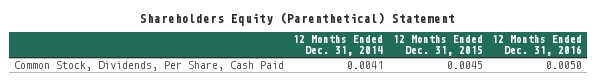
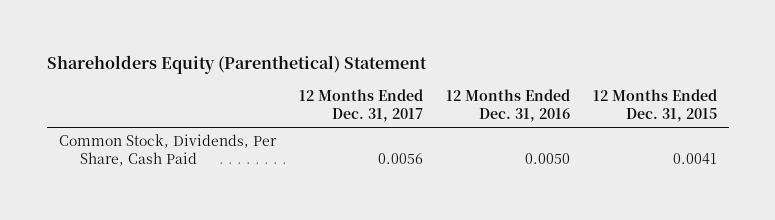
- | 12 Months Ended Dec. 31, 2014 | 12 Months Ended Dec. 31, 2015 | 12 Months Ended Dec. 31, 2016
+ | 12 Months Ended Dec. 31, 2017 | 12 Months Ended Dec. 31, 2016 | 12 Months Ended Dec. 31, 2015
- Common Stock, Dividends, Per Share, Cash Paid | 0.0041 | 0.0045 | 0.0050
+ Common Stock, Dividends, Per Share, Cash Paid | 0.0056 | 0.0050 | 0.0041

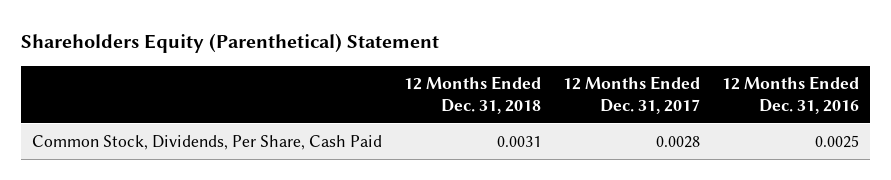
- | 12 Months Ended Dec. 31, 2017 | 12 Months Ended Dec. 31, 2016 | 12 Months Ended Dec. 31, 2015
+ | 12 Months Ended Dec. 31, 2018 | 12 Months Ended Dec. 31, 2017 | 12 Months Ended Dec. 31, 2016
- Common Stock, Dividends, Per Share, Cash Paid | 0.0056 | 0.0050 | 0.0041
+ Common Stock, Dividends, Per Share, Cash Paid | 0.0031 | 0.0028 | 0.0025

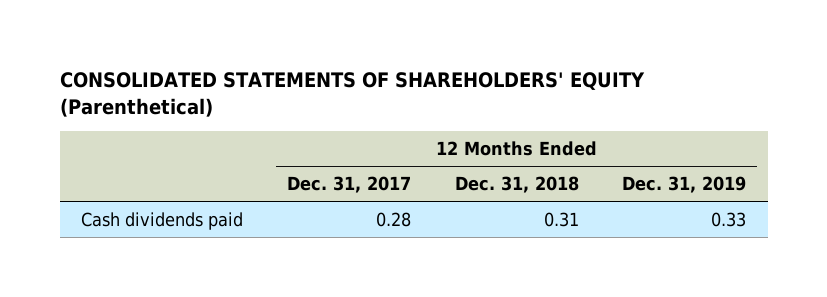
- Shareholders Equity (Parenthetical) Statement
+ CONSOLIDATED STATEMENTS OF SHAREHOLDERS' EQUITY (Parenthetical)
- | 12 Months Ended Dec. 31, 2018 | 12 Months Ended Dec. 31, 2017 | 12 Months Ended Dec. 31, 2016
+ | 12 Months Ended Dec. 31, 2017 | 12 Months Ended Dec. 31, 2018 | 12 Months Ended Dec. 31, 2019
- Common Stock, Dividends, Per Share, Cash Paid | 0.0031 | 0.0028 | 0.0025
+ Cash dividends paid | 0.28 | 0.31 | 0.33

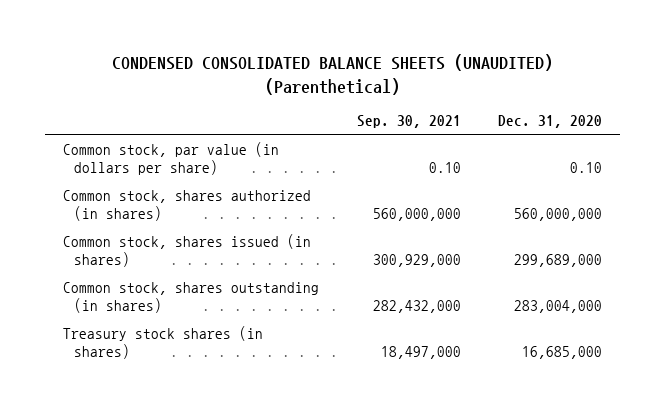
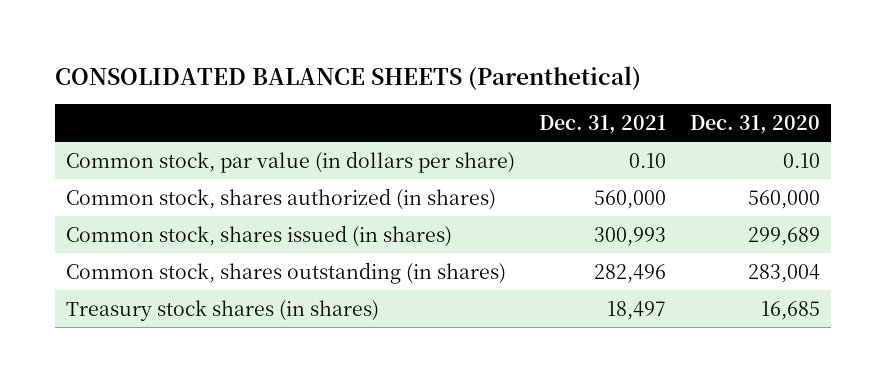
- CONDENSED CONSOLIDATED BALANCE SHEETS (UNAUDITED) (Parenthetical)
+ CONSOLIDATED BALANCE SHEETS (Parenthetical)
- | Sep. 30, 2021 | Dec. 31, 2020
+ | Dec. 31, 2021 | Dec. 31, 2020
- Common stock, shares authorized (in shares) | 560,000,000 | 560,000,000
- Common stock, shares issued (in shares) | 300,929,000 | 299,689,000
- Common stock, shares outstanding (in shares) | 282,432,000 | 283,004,000
- Treasury stock shares (in shares) | 18,497,000 | 16,685,000
+ Common stock, shares authorized (in shares) | 560,000 | 560,000
+ Common stock, shares issued (in shares) | 300,993 | 299,689
+ Common stock, shares outstanding (in shares) | 282,496 | 283,004
+ Treasury stock shares (in shares) | 18,497 | 16,685

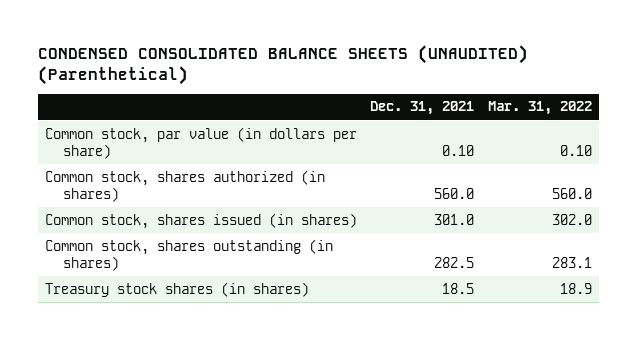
- CONSOLIDATED BALANCE SHEETS (Parenthetical)
+ CONDENSED CONSOLIDATED BALANCE SHEETS (UNAUDITED) (Parenthetical)
- | Dec. 31, 2021 | Dec. 31, 2020
+ | Dec. 31, 2021 | Mar. 31, 2022
- Common stock, shares authorized (in shares) | 560,000 | 560,000
- Common stock, shares issued (in shares) | 300,993 | 299,689
- Common stock, shares outstanding (in shares) | 282,496 | 283,004
- Treasury stock shares (in shares) | 18,497 | 16,685
+ Common stock, shares authorized (in shares) | 560.0 | 560.0
+ Common stock, shares issued (in shares) | 301.0 | 302.0
+ Common stock, shares outstanding (in shares) | 282.5 | 283.1
+ Treasury stock shares (in shares) | 18.5 | 18.9

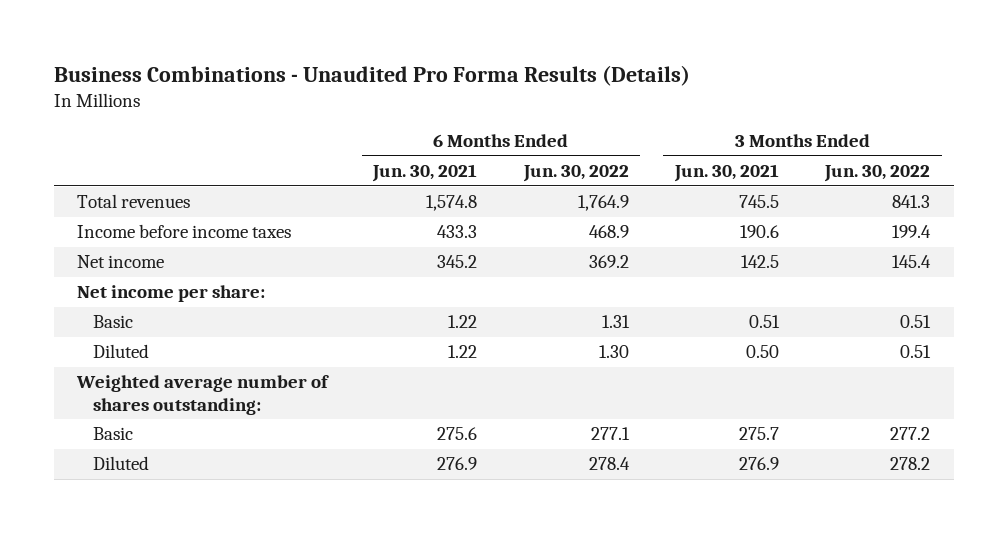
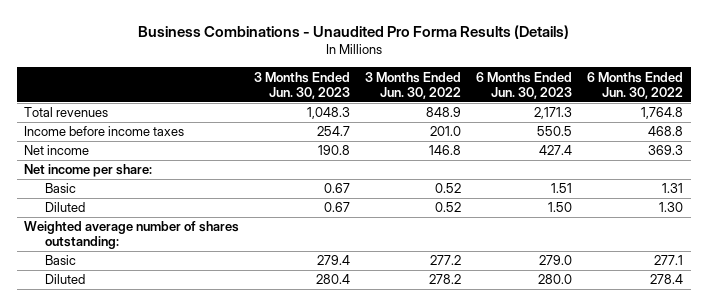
- | 6 Months Ended Jun. 30, 2021 | 6 Months Ended Jun. 30, 2022 | 3 Months Ended Jun. 30, 2021 | 3 Months Ended Jun. 30, 2022
+ | 3 Months Ended Jun. 30, 2023 | 3 Months Ended Jun. 30, 2022 | 6 Months Ended Jun. 30, 2023 | 6 Months Ended Jun. 30, 2022
- Total revenues | 1,574.8 | 1,764.9 | 745.5 | 841.3
- Income before income taxes | 433.3 | 468.9 | 190.6 | 199.4
- Net income | 345.2 | 369.2 | 142.5 | 145.4
+ Total revenues | 1,048.3 | 848.9 | 2,171.3 | 1,764.8
+ Income before income taxes | 254.7 | 201.0 | 550.5 | 468.8
+ Net income | 190.8 | 146.8 | 427.4 | 369.3
- Basic | 1.22 | 1.31 | 0.51 | 0.51
- Diluted | 1.22 | 1.30 | 0.50 | 0.51
+ Basic | 0.67 | 0.52 | 1.51 | 1.31
+ Diluted | 0.67 | 0.52 | 1.50 | 1.30

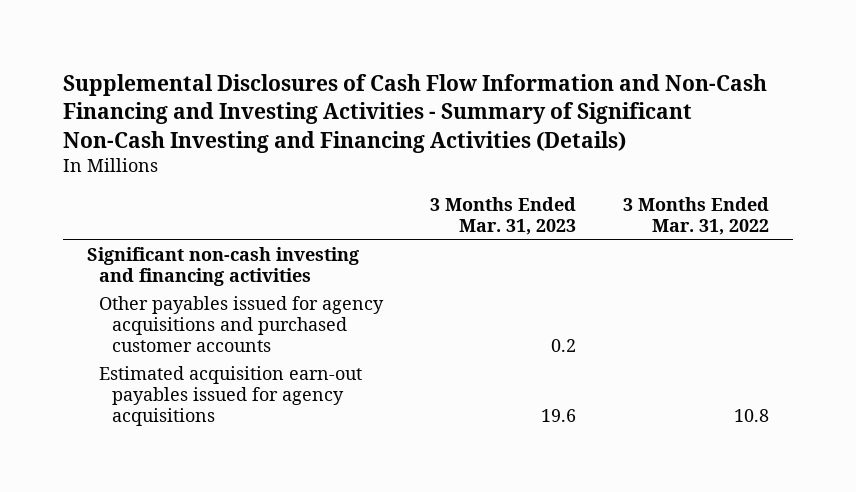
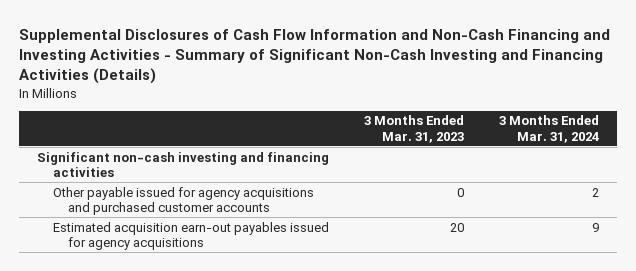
- | 3 Months Ended Mar. 31, 2023 | 3 Months Ended Mar. 31, 2022
+ | 3 Months Ended Mar. 31, 2023 | 3 Months Ended Mar. 31, 2024
- Other payables issued for agency acquisitions and purchased customer accounts | 0.2 |
- Estimated acquisition earn-out payables issued for agency acquisitions | 19.6 | 10.8
+ Other payable issued for agency acquisitions and purchased customer accounts | 0 | 2
+ Estimated acquisition earn-out payables issued for agency acquisitions | 20 | 9

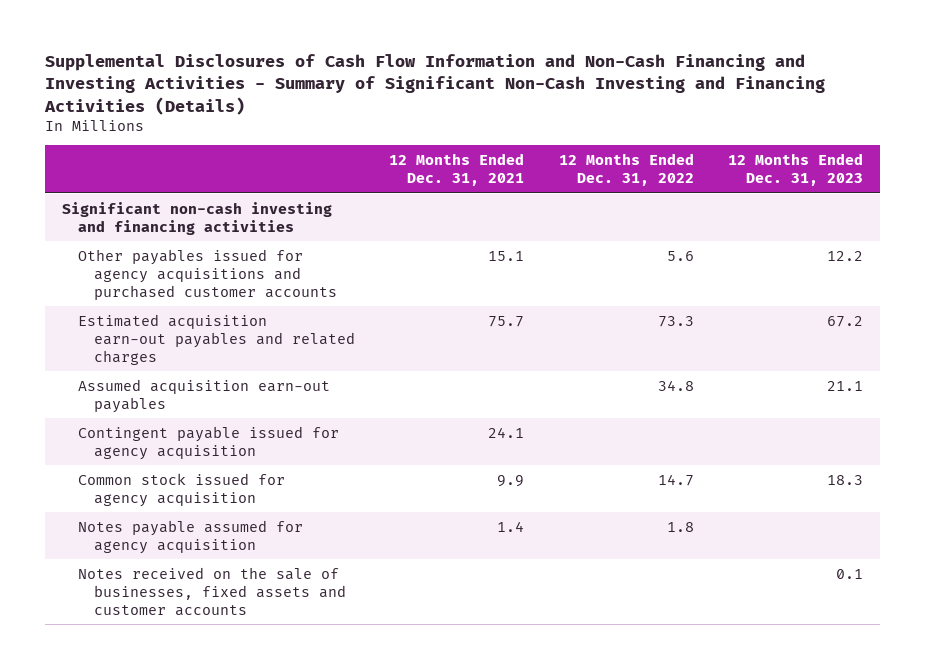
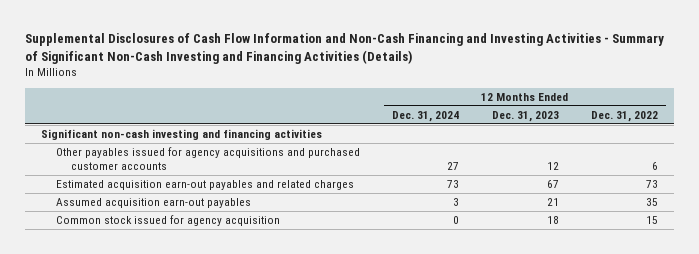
- | 12 Months Ended Dec. 31, 2021 | 12 Months Ended Dec. 31, 2022 | 12 Months Ended Dec. 31, 2023
+ | 12 Months Ended Dec. 31, 2024 | 12 Months Ended Dec. 31, 2023 | 12 Months Ended Dec. 31, 2022
- Other payables issued for agency acquisitions and purchased customer accounts | 15.1 | 5.6 | 12.2
- Estimated acquisition earn-out payables and related charges | 75.7 | 73.3 | 67.2
- Assumed acquisition earn-out payables | | 34.8 | 21.1
- Contingent payable issued for agency acquisition | 24.1 | |
- Common stock issued for agency acquisition | 9.9 | 14.7 | 18.3
- Notes payable assumed for agency acquisition | 1.4 | 1.8 |
- Notes received on the sale of businesses, fixed assets and customer accounts | | | 0.1
+ Other payables issued for agency acquisitions and purchased customer accounts | 27 | 12 | 6
+ Estimated acquisition earn-out payables and related charges | 73 | 67 | 73
+ Assumed acquisition earn-out payables | 3 | 21 | 35
+ Common stock issued for agency acquisition | 0 | 18 | 15

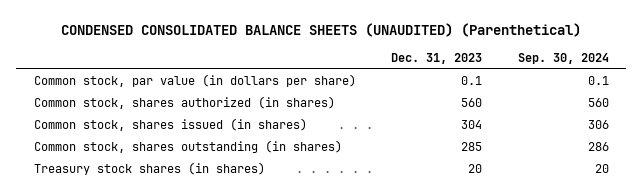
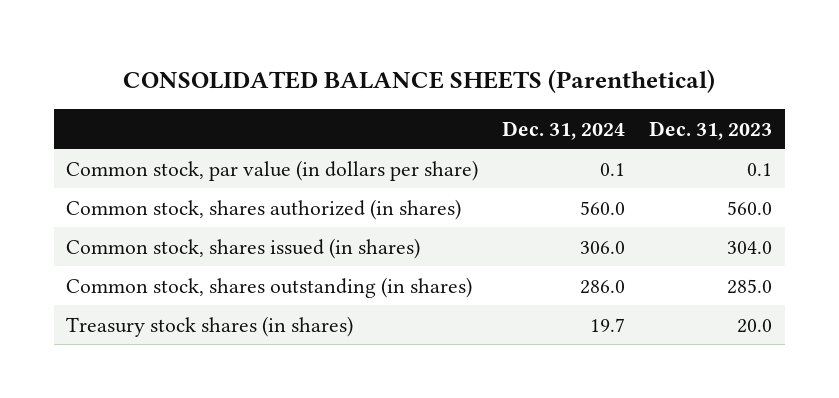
- CONDENSED CONSOLIDATED BALANCE SHEETS (UNAUDITED) (Parenthetical)
+ CONSOLIDATED BALANCE SHEETS (Parenthetical)
- | Dec. 31, 2023 | Sep. 30, 2024
+ | Dec. 31, 2024 | Dec. 31, 2023
- Common stock, shares authorized (in shares) | 560 | 560
- Common stock, shares issued (in shares) | 304 | 306
- Common stock, shares outstanding (in shares) | 285 | 286
- Treasury stock shares (in shares) | 20 | 20
+ Common stock, shares authorized (in shares) | 560.0 | 560.0
+ Common stock, shares issued (in shares) | 306.0 | 304.0
+ Common stock, shares outstanding (in shares) | 286.0 | 285.0
+ Treasury stock shares (in shares) | 19.7 | 20.0

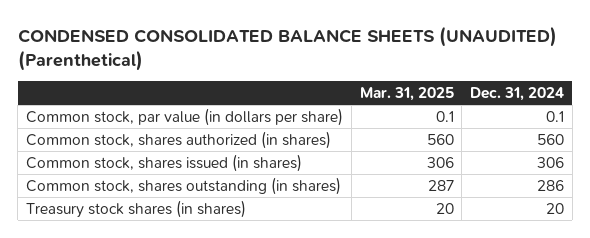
- CONSOLIDATED BALANCE SHEETS (Parenthetical)
+ CONDENSED CONSOLIDATED BALANCE SHEETS (UNAUDITED) (Parenthetical)
- | Dec. 31, 2024 | Dec. 31, 2023
+ | Mar. 31, 2025 | Dec. 31, 2024
- Common stock, shares authorized (in shares) | 560.0 | 560.0
- Common stock, shares issued (in shares) | 306.0 | 304.0
- Common stock, shares outstanding (in shares) | 286.0 | 285.0
- Treasury stock shares (in shares) | 19.7 | 20.0
+ Common stock, shares authorized (in shares) | 560 | 560
+ Common stock, shares issued (in shares) | 306 | 306
+ Common stock, shares outstanding (in shares) | 287 | 286
+ Treasury stock shares (in shares) | 20 | 20

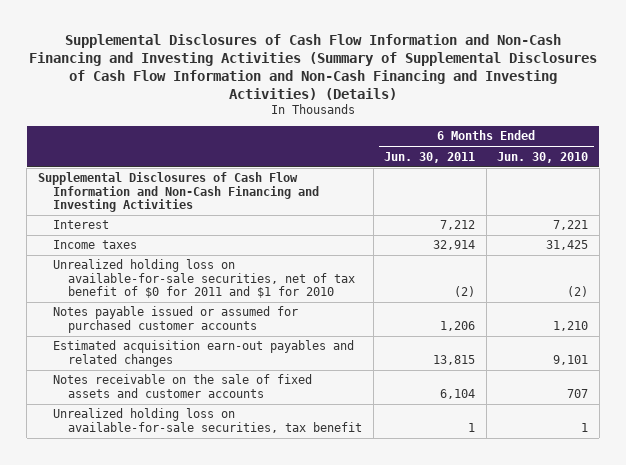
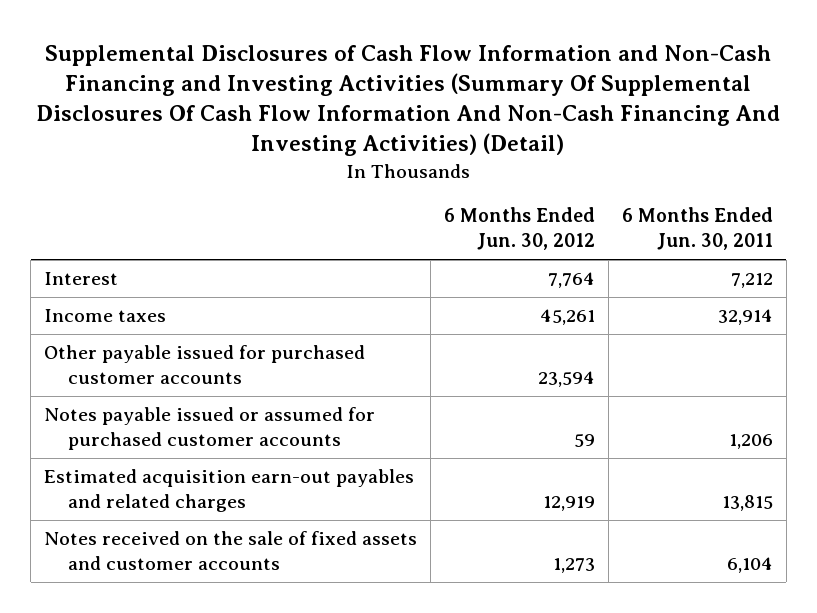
- Supplemental Disclosures of Cash Flow Information and Non-Cash Financing and Investing Activities (Summary of Supplemental Disclosures of Cash Flow Information and Non-Cash Financing and Investing Activities) (Details)
+ Supplemental Disclosures of Cash Flow Information and Non-Cash Financing and Investing Activities (Summary Of Supplemental Disclosures Of Cash Flow Information And Non-Cash Financing And Investing Activities) (Detail)
- | 6 Months Ended Jun. 30, 2011 | 6 Months Ended Jun. 30, 2010
+ | 6 Months Ended Jun. 30, 2012 | 6 Months Ended Jun. 30, 2011
- Supplemental Disclosures of Cash Flow Information and Non-Cash Financing and Investing Activities
- Unrealized holding loss on available-for-sale securities, net of tax benefit of $0 for 2011 and $1 for 2010 | (2) | (2)
+ Other payable issued for purchased customer accounts | 23,594 |
- Estimated acquisition earn-out payables and related changes | 13,815 | 9,101
- Notes receivable on the sale of fixed assets and customer accounts | 6,104 | 707
- Unrealized holding loss on available-for-sale securities, tax benefit | 1 | 1
+ Estimated acquisition earn-out payables and related charges | 12,919 | 13,815
+ Notes received on the sale of fixed assets and customer accounts | 1,273 | 6,104

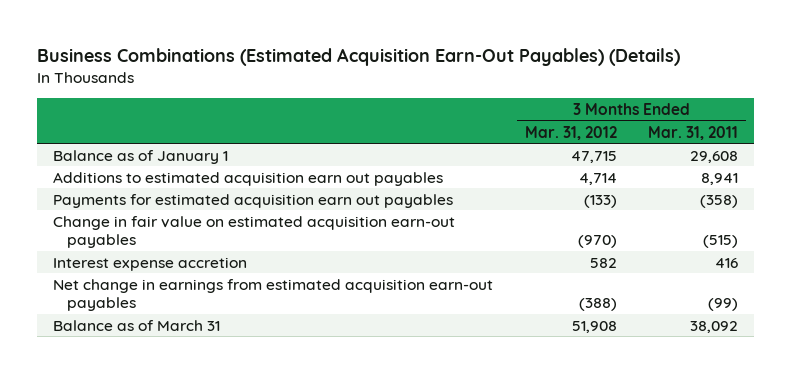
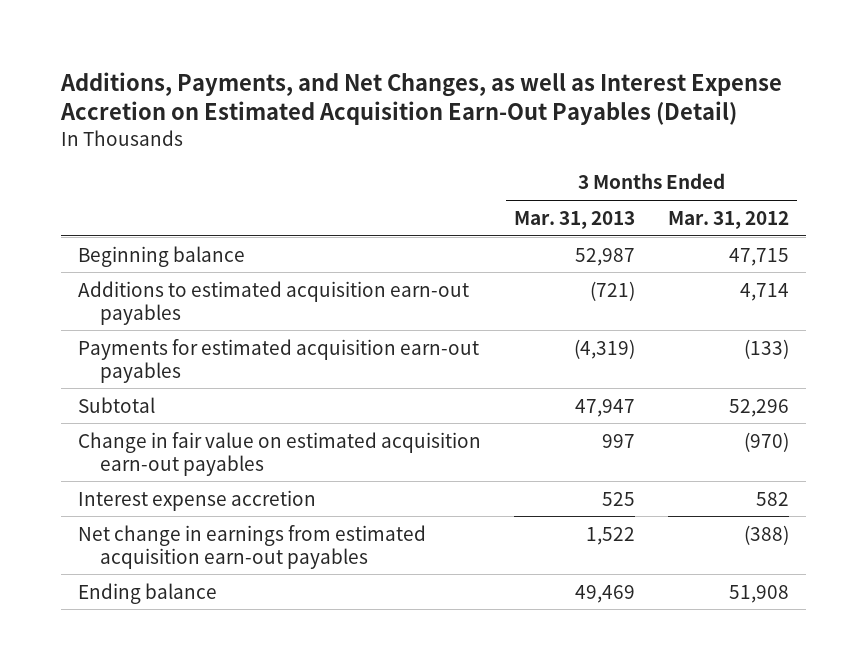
- Business Combinations (Estimated Acquisition Earn-Out Payables) (Details)
+ Additions, Payments, and Net Changes, as well as Interest Expense Accretion on Estimated Acquisition Earn-Out Payables (Detail)
- | 3 Months Ended Mar. 31, 2012 | 3 Months Ended Mar. 31, 2011
+ | 3 Months Ended Mar. 31, 2013 | 3 Months Ended Mar. 31, 2012
- Balance as of January 1 | 47,715 | 29,608
- Additions to estimated acquisition earn out payables | 4,714 | 8,941
- Payments for estimated acquisition earn out payables | (133) | (358)
+ Beginning balance | 52,987 | 47,715
+ Additions to estimated acquisition earn-out payables | (721) | 4,714
+ Payments for estimated acquisition earn-out payables | (4,319) | (133)
+ Subtotal | 47,947 | 52,296
- Balance as of March 31 | 51,908 | 38,092
+ Ending balance | 49,469 | 51,908

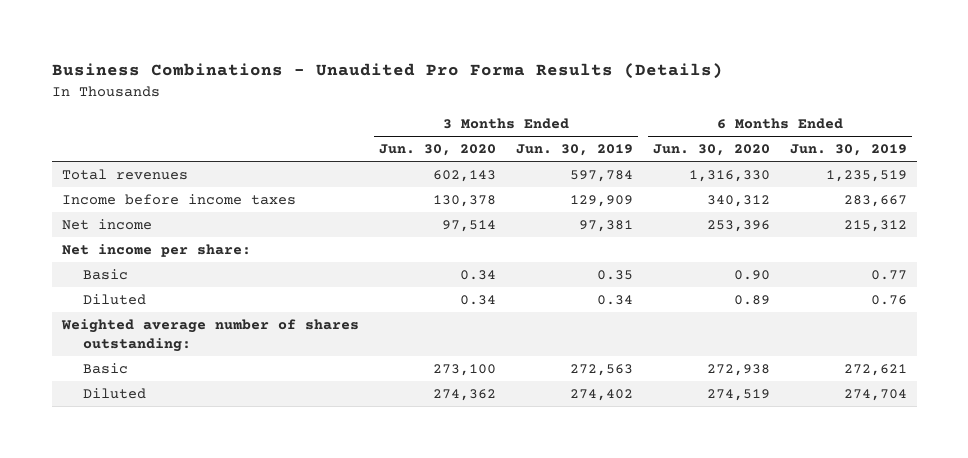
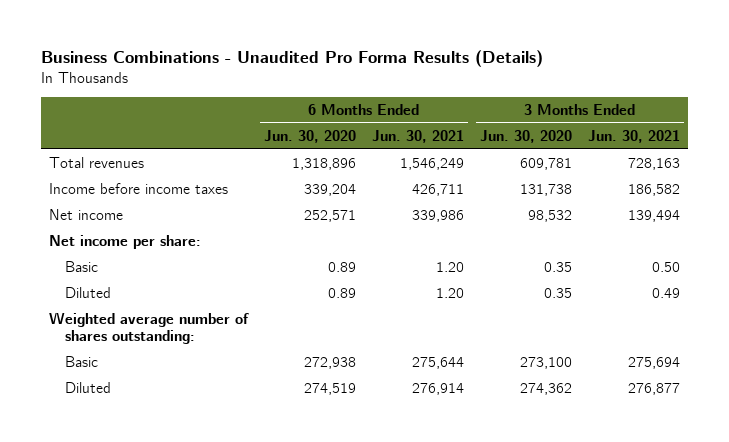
- | 3 Months Ended Jun. 30, 2020 | 3 Months Ended Jun. 30, 2019 | 6 Months Ended Jun. 30, 2020 | 6 Months Ended Jun. 30, 2019
+ | 6 Months Ended Jun. 30, 2020 | 6 Months Ended Jun. 30, 2021 | 3 Months Ended Jun. 30, 2020 | 3 Months Ended Jun. 30, 2021
- Total revenues | 602,143 | 597,784 | 1,316,330 | 1,235,519
- Income before income taxes | 130,378 | 129,909 | 340,312 | 283,667
- Net income | 97,514 | 97,381 | 253,396 | 215,312
+ Total revenues | 1,318,896 | 1,546,249 | 609,781 | 728,163
+ Income before income taxes | 339,204 | 426,711 | 131,738 | 186,582
+ Net income | 252,571 | 339,986 | 98,532 | 139,494
- Basic | 0.34 | 0.35 | 0.90 | 0.77
- Diluted | 0.34 | 0.34 | 0.89 | 0.76
+ Basic | 0.89 | 1.20 | 0.35 | 0.50
+ Diluted | 0.89 | 1.20 | 0.35 | 0.49

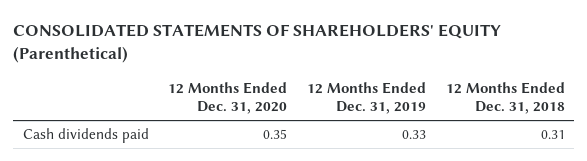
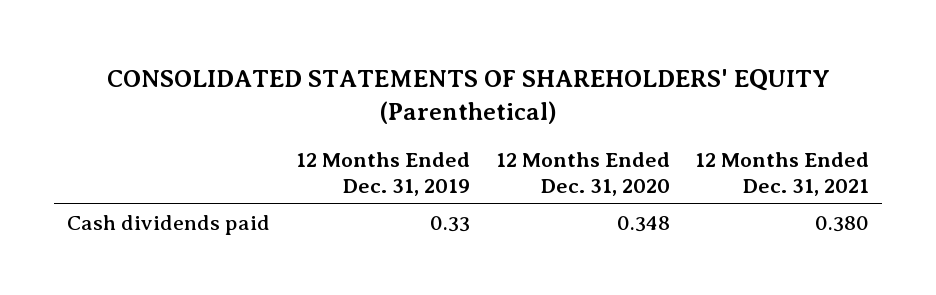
- | 12 Months Ended Dec. 31, 2020 | 12 Months Ended Dec. 31, 2019 | 12 Months Ended Dec. 31, 2018
+ | 12 Months Ended Dec. 31, 2019 | 12 Months Ended Dec. 31, 2020 | 12 Months Ended Dec. 31, 2021
- Cash dividends paid | 0.35 | 0.33 | 0.31
+ Cash dividends paid | 0.33 | 0.348 | 0.380

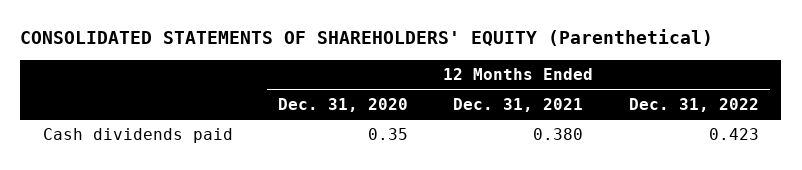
- | 12 Months Ended Dec. 31, 2019 | 12 Months Ended Dec. 31, 2020 | 12 Months Ended Dec. 31, 2021
+ | 12 Months Ended Dec. 31, 2020 | 12 Months Ended Dec. 31, 2021 | 12 Months Ended Dec. 31, 2022
- Cash dividends paid | 0.33 | 0.348 | 0.380
+ Cash dividends paid | 0.35 | 0.380 | 0.423

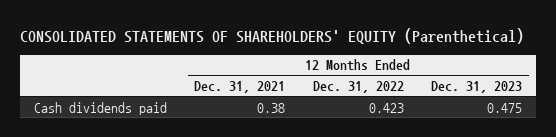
- | 12 Months Ended Dec. 31, 2020 | 12 Months Ended Dec. 31, 2021 | 12 Months Ended Dec. 31, 2022
+ | 12 Months Ended Dec. 31, 2021 | 12 Months Ended Dec. 31, 2022 | 12 Months Ended Dec. 31, 2023
- Cash dividends paid | 0.35 | 0.380 | 0.423
+ Cash dividends paid | 0.38 | 0.423 | 0.475

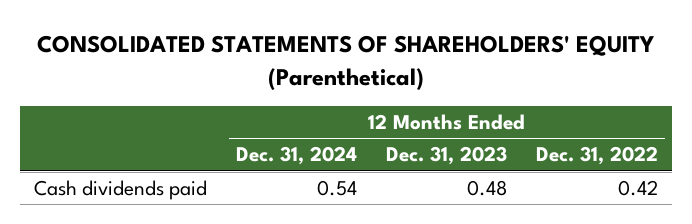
- | 12 Months Ended Dec. 31, 2021 | 12 Months Ended Dec. 31, 2022 | 12 Months Ended Dec. 31, 2023
+ | 12 Months Ended Dec. 31, 2024 | 12 Months Ended Dec. 31, 2023 | 12 Months Ended Dec. 31, 2022
- Cash dividends paid | 0.38 | 0.423 | 0.475
+ Cash dividends paid | 0.54 | 0.48 | 0.42

